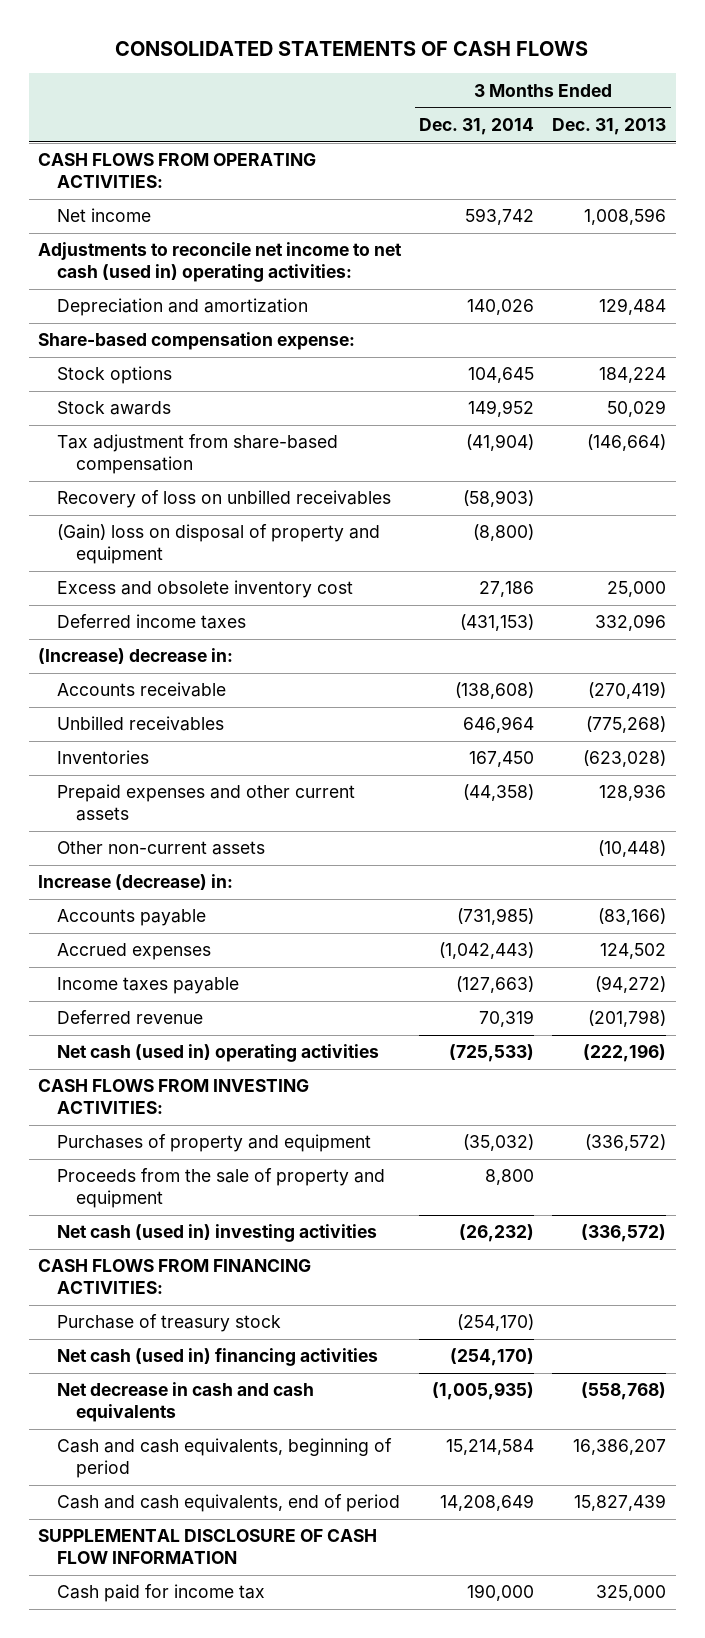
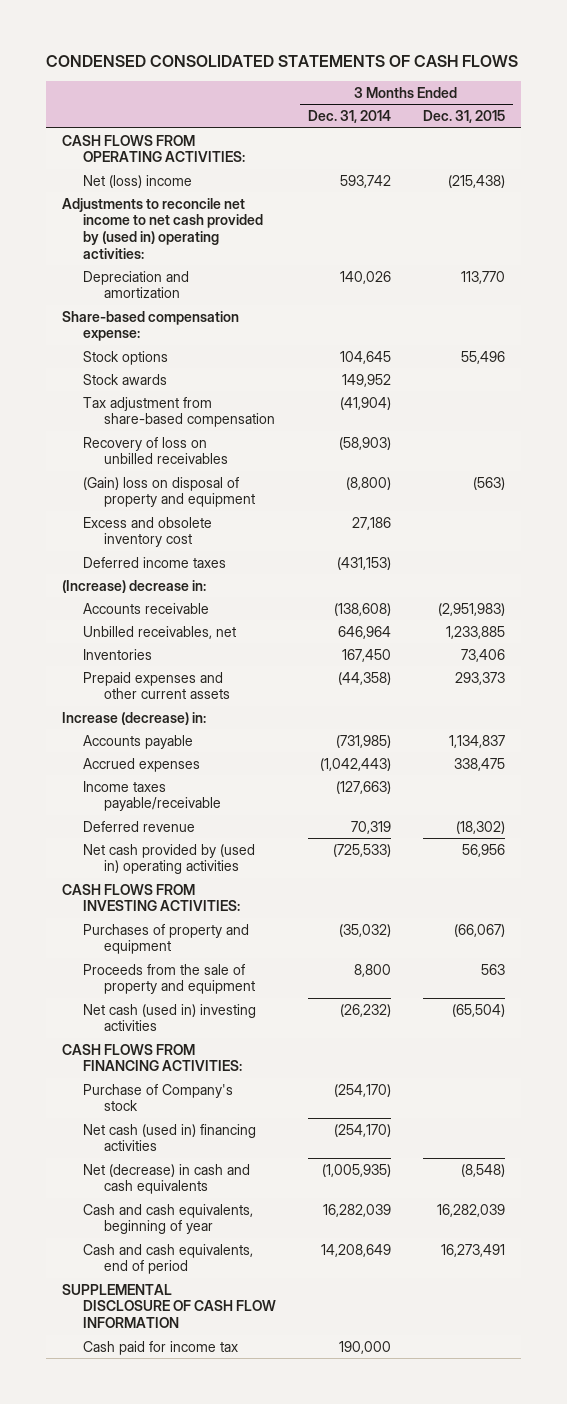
- CONSOLIDATED STATEMENTS OF CASH FLOWS
+ CONDENSED CONSOLIDATED STATEMENTS OF CASH FLOWS
- | 3 Months Ended Dec. 31, 2014 | 3 Months Ended Dec. 31, 2013
+ | 3 Months Ended Dec. 31, 2014 | 3 Months Ended Dec. 31, 2015
- Net income | 593,742 | 1,008,596
- Adjustments to reconcile net income to net cash (used in) operating activities:
+ Net (loss) income | 593,742 | (215,438)
+ Adjustments to reconcile net income to net cash provided by (used in) operating activities:
- Unbilled receivables | 646,964 | (775,268)
+ Unbilled receivables, net | 646,964 | 1,233,885
- Other non-current assets | | (10,448)
- Income taxes payable | (127,663) | (94,272)
+ Income taxes payable/receivable | (127,663) |
- Net cash (used in) operating activities | (725,533) | (222,196)
+ Net cash provided by (used in) operating activities | (725,533) | 56,956
- Purchase of treasury stock | (254,170) |
+ Purchase of Company's stock | (254,170) |
- Net decrease in cash and cash equivalents | (1,005,935) | (558,768)
- Cash and cash equivalents, beginning of period | 15,214,584 | 16,386,207
+ Net (decrease) in cash and cash equivalents | (1,005,935) | (8,548)
+ Cash and cash equivalents, beginning of year | 16,282,039 | 16,282,039

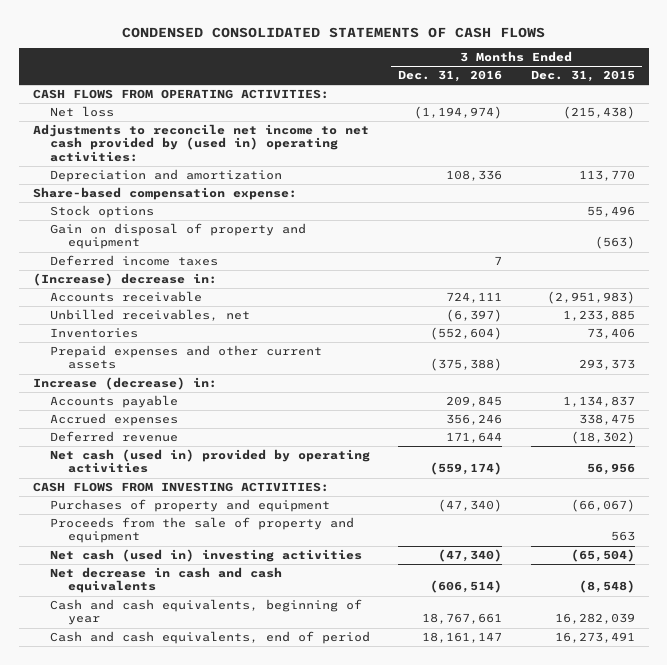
- | 3 Months Ended Dec. 31, 2014 | 3 Months Ended Dec. 31, 2015
+ | 3 Months Ended Dec. 31, 2016 | 3 Months Ended Dec. 31, 2015
- Net (loss) income | 593,742 | (215,438)
+ Net loss | (1,194,974) | (215,438)
- Stock awards | 149,952 |
- Tax adjustment from share-based compensation | (41,904) |
- Recovery of loss on unbilled receivables | (58,903) |
- (Gain) loss on disposal of property and equipment | (8,800) | (563)
- Excess and obsolete inventory cost | 27,186 |
+ Gain on disposal of property and equipment | | (563)
- Income taxes payable/receivable | (127,663) |
- Net cash provided by (used in) operating activities | (725,533) | 56,956
+ Net cash (used in) provided by operating activities | (559,174) | 56,956
- CASH FLOWS FROM FINANCING ACTIVITIES:
- Purchase of Company's stock | (254,170) |
- Net cash (used in) financing activities | (254,170) |
- Net (decrease) in cash and cash equivalents | (1,005,935) | (8,548)
+ Net decrease in cash and cash equivalents | (606,514) | (8,548)
- SUPPLEMENTAL DISCLOSURE OF CASH FLOW INFORMATION
- Cash paid for income tax | 190,000 |

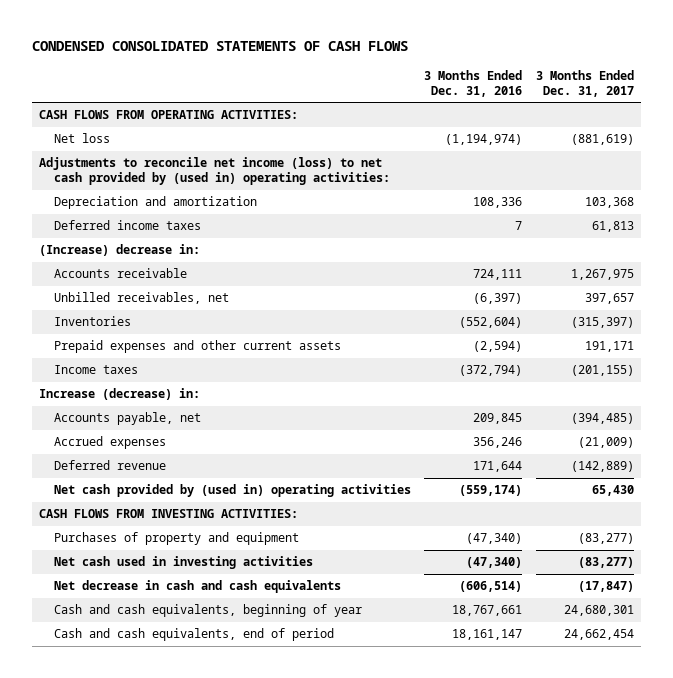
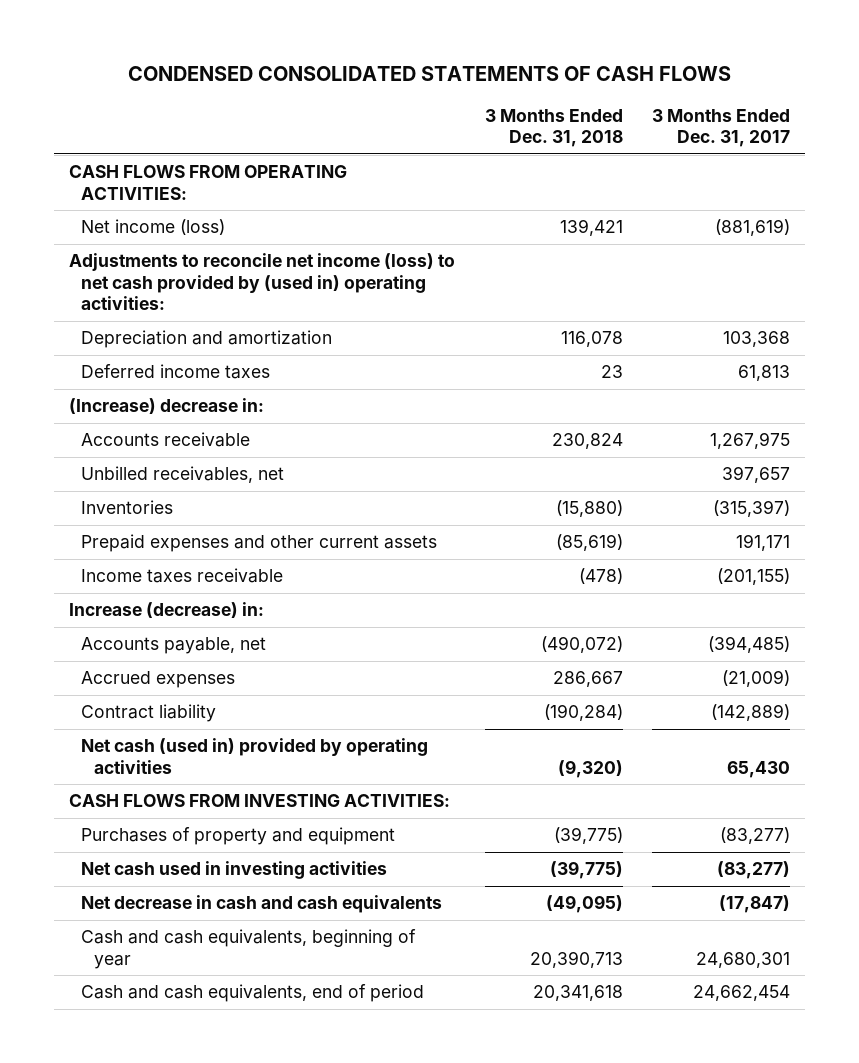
- | 3 Months Ended Dec. 31, 2016 | 3 Months Ended Dec. 31, 2017
+ | 3 Months Ended Dec. 31, 2018 | 3 Months Ended Dec. 31, 2017
- Net loss | (1,194,974) | (881,619)
+ Net income (loss) | 139,421 | (881,619)
- Income taxes | (372,794) | (201,155)
+ Income taxes receivable | (478) | (201,155)
- Deferred revenue | 171,644 | (142,889)
- Net cash provided by (used in) operating activities | (559,174) | 65,430
+ Contract liability | (190,284) | (142,889)
+ Net cash (used in) provided by operating activities | (9,320) | 65,430

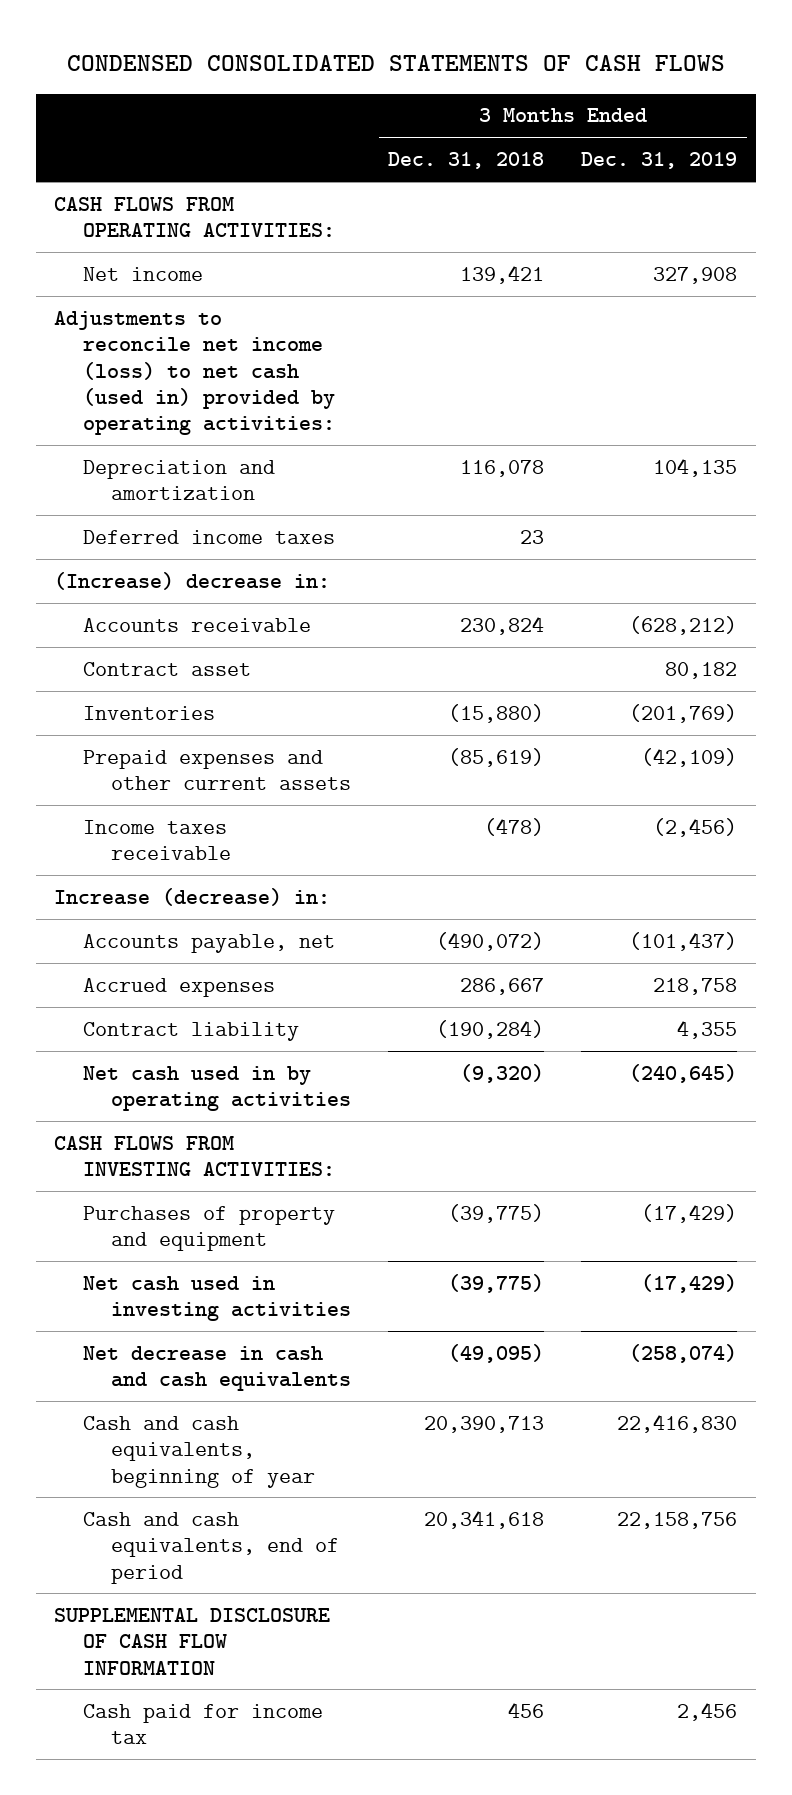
- | 3 Months Ended Dec. 31, 2018 | 3 Months Ended Dec. 31, 2017
+ | 3 Months Ended Dec. 31, 2018 | 3 Months Ended Dec. 31, 2019
- Net income (loss) | 139,421 | (881,619)
- Adjustments to reconcile net income (loss) to net cash provided by (used in) operating activities:
+ Net income | 139,421 | 327,908
+ Adjustments to reconcile net income (loss) to net cash (used in) provided by operating activities:
- Unbilled receivables, net | | 397,657
+ Contract asset | | 80,182
- Net cash (used in) provided by operating activities | (9,320) | 65,430
+ Net cash used in by operating activities | (9,320) | (240,645)
+ SUPPLEMENTAL DISCLOSURE OF CASH FLOW INFORMATION
+ Cash paid for income tax | 456 | 2,456

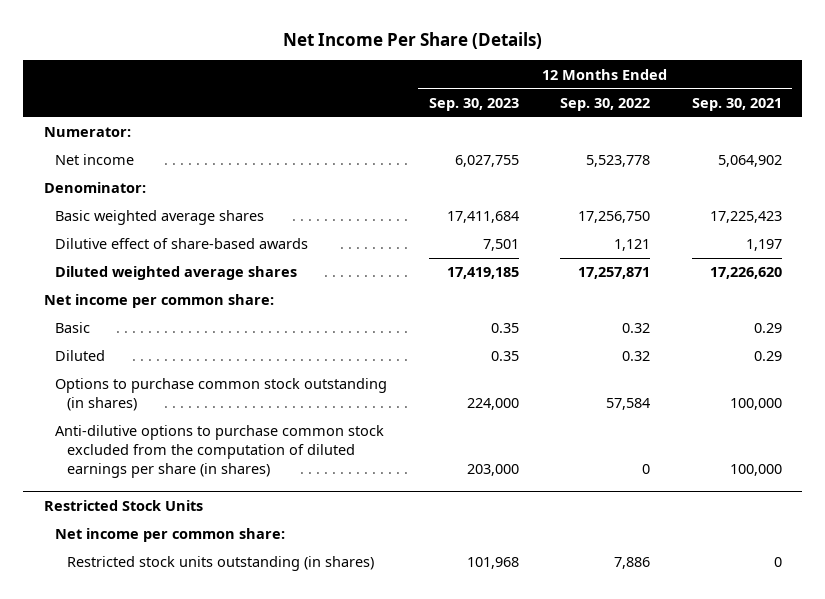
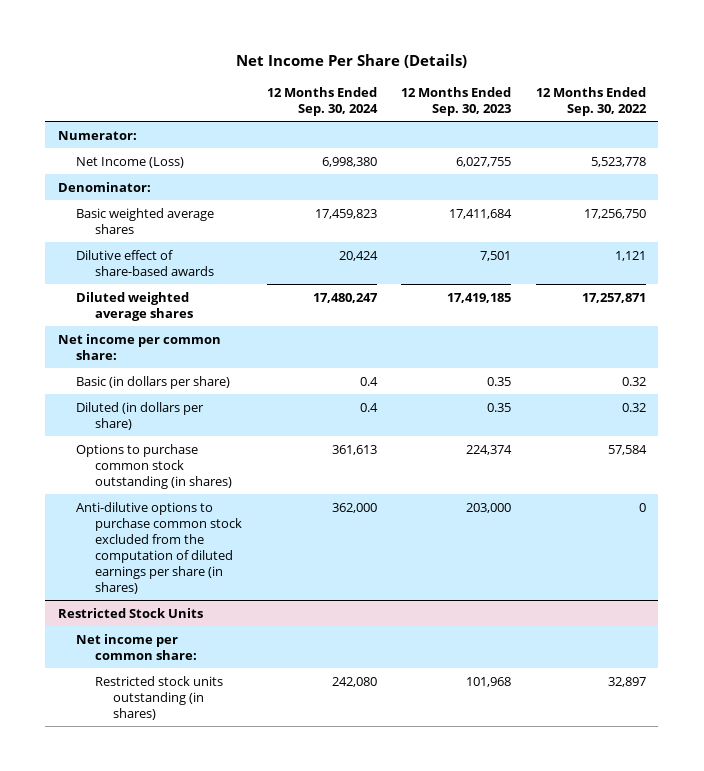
- | 12 Months Ended Sep. 30, 2023 | 12 Months Ended Sep. 30, 2022 | 12 Months Ended Sep. 30, 2021
+ | 12 Months Ended Sep. 30, 2024 | 12 Months Ended Sep. 30, 2023 | 12 Months Ended Sep. 30, 2022
- Net income | 6,027,755 | 5,523,778 | 5,064,902
+ Net Income (Loss) | 6,998,380 | 6,027,755 | 5,523,778
- Basic | 0.35 | 0.32 | 0.29
- Diluted | 0.35 | 0.32 | 0.29
- Options to purchase common stock outstanding (in shares) | 224,000 | 57,584 | 100,000
+ Basic (in dollars per share) | 0.4 | 0.35 | 0.32
+ Diluted (in dollars per share) | 0.4 | 0.35 | 0.32
+ Options to purchase common stock outstanding (in shares) | 361,613 | 224,374 | 57,584
@ Restricted Stock Units
- Restricted stock units outstanding (in shares) | 101,968 | 7,886 | 0
+ Restricted stock units outstanding (in shares) | 242,080 | 101,968 | 32,897

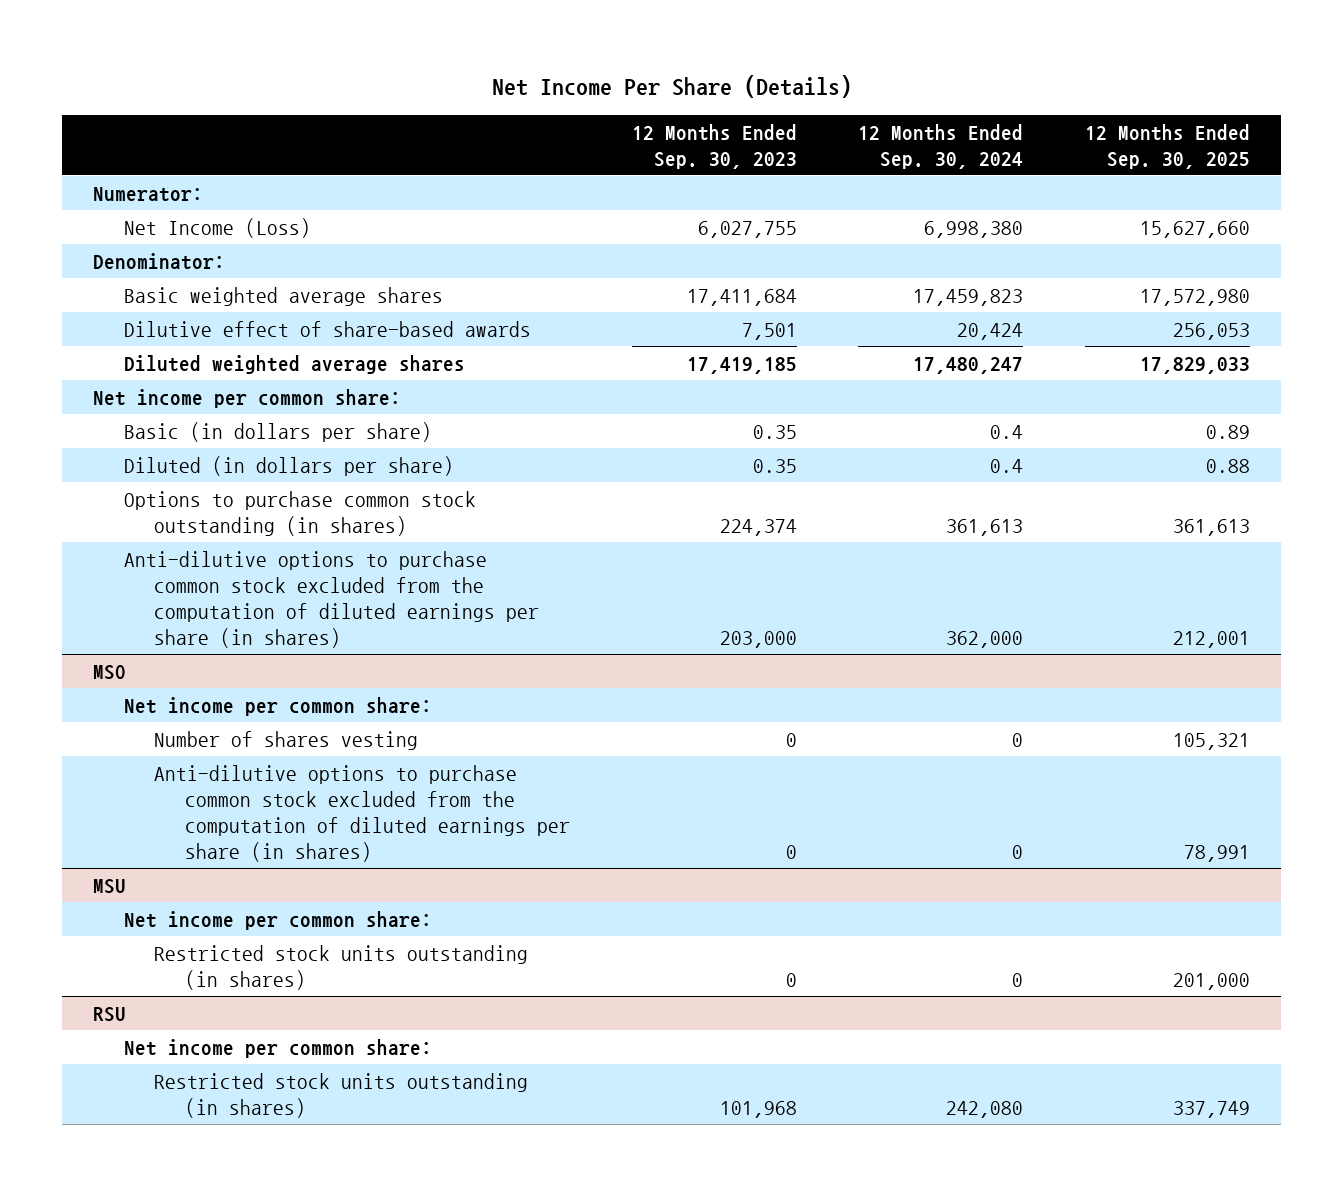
- | 12 Months Ended Sep. 30, 2024 | 12 Months Ended Sep. 30, 2023 | 12 Months Ended Sep. 30, 2022
+ | 12 Months Ended Sep. 30, 2023 | 12 Months Ended Sep. 30, 2024 | 12 Months Ended Sep. 30, 2025
- Restricted Stock Units
+ MSO
+ Number of shares vesting | 0 | 0 | 105,321
+ Anti-dilutive options to purchase common stock excluded from the computation of diluted earnings per share (in shares) | 0 | 0 | 78,991
+ MSU
+ Net income per common share:
+ Restricted stock units outstanding (in shares) | 0 | 0 | 201,000
+ RSU
+ Net income per common share:

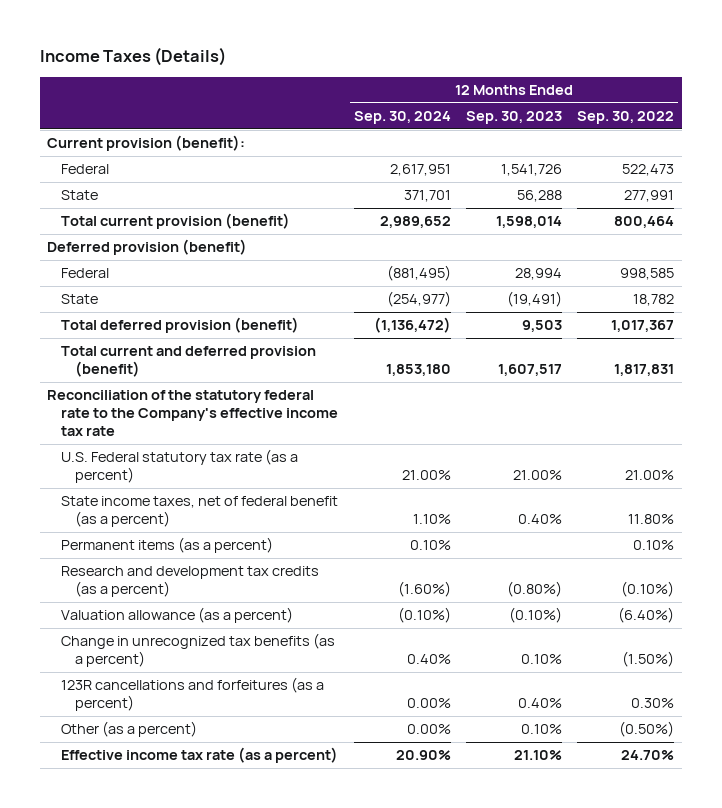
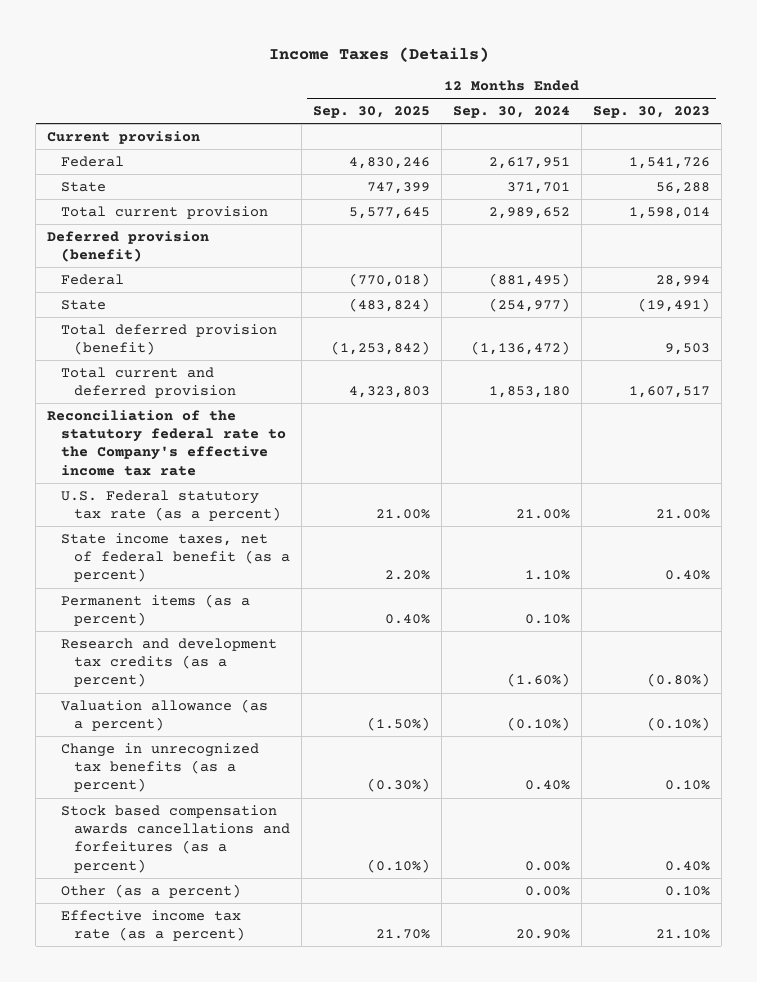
- | 12 Months Ended Sep. 30, 2024 | 12 Months Ended Sep. 30, 2023 | 12 Months Ended Sep. 30, 2022
+ | 12 Months Ended Sep. 30, 2025 | 12 Months Ended Sep. 30, 2024 | 12 Months Ended Sep. 30, 2023
- Current provision (benefit):
+ Current provision
- Total current provision (benefit) | 2,989,652 | 1,598,014 | 800,464
+ Total current provision | 5,577,645 | 2,989,652 | 1,598,014
- Total current and deferred provision (benefit) | 1,853,180 | 1,607,517 | 1,817,831
+ Total current and deferred provision | 4,323,803 | 1,853,180 | 1,607,517
- 123R cancellations and forfeitures (as a percent) | 0.00% | 0.40% | 0.30%
+ Stock based compensation awards cancellations and forfeitures (as a percent) | (0.10%) | 0.00% | 0.40%

